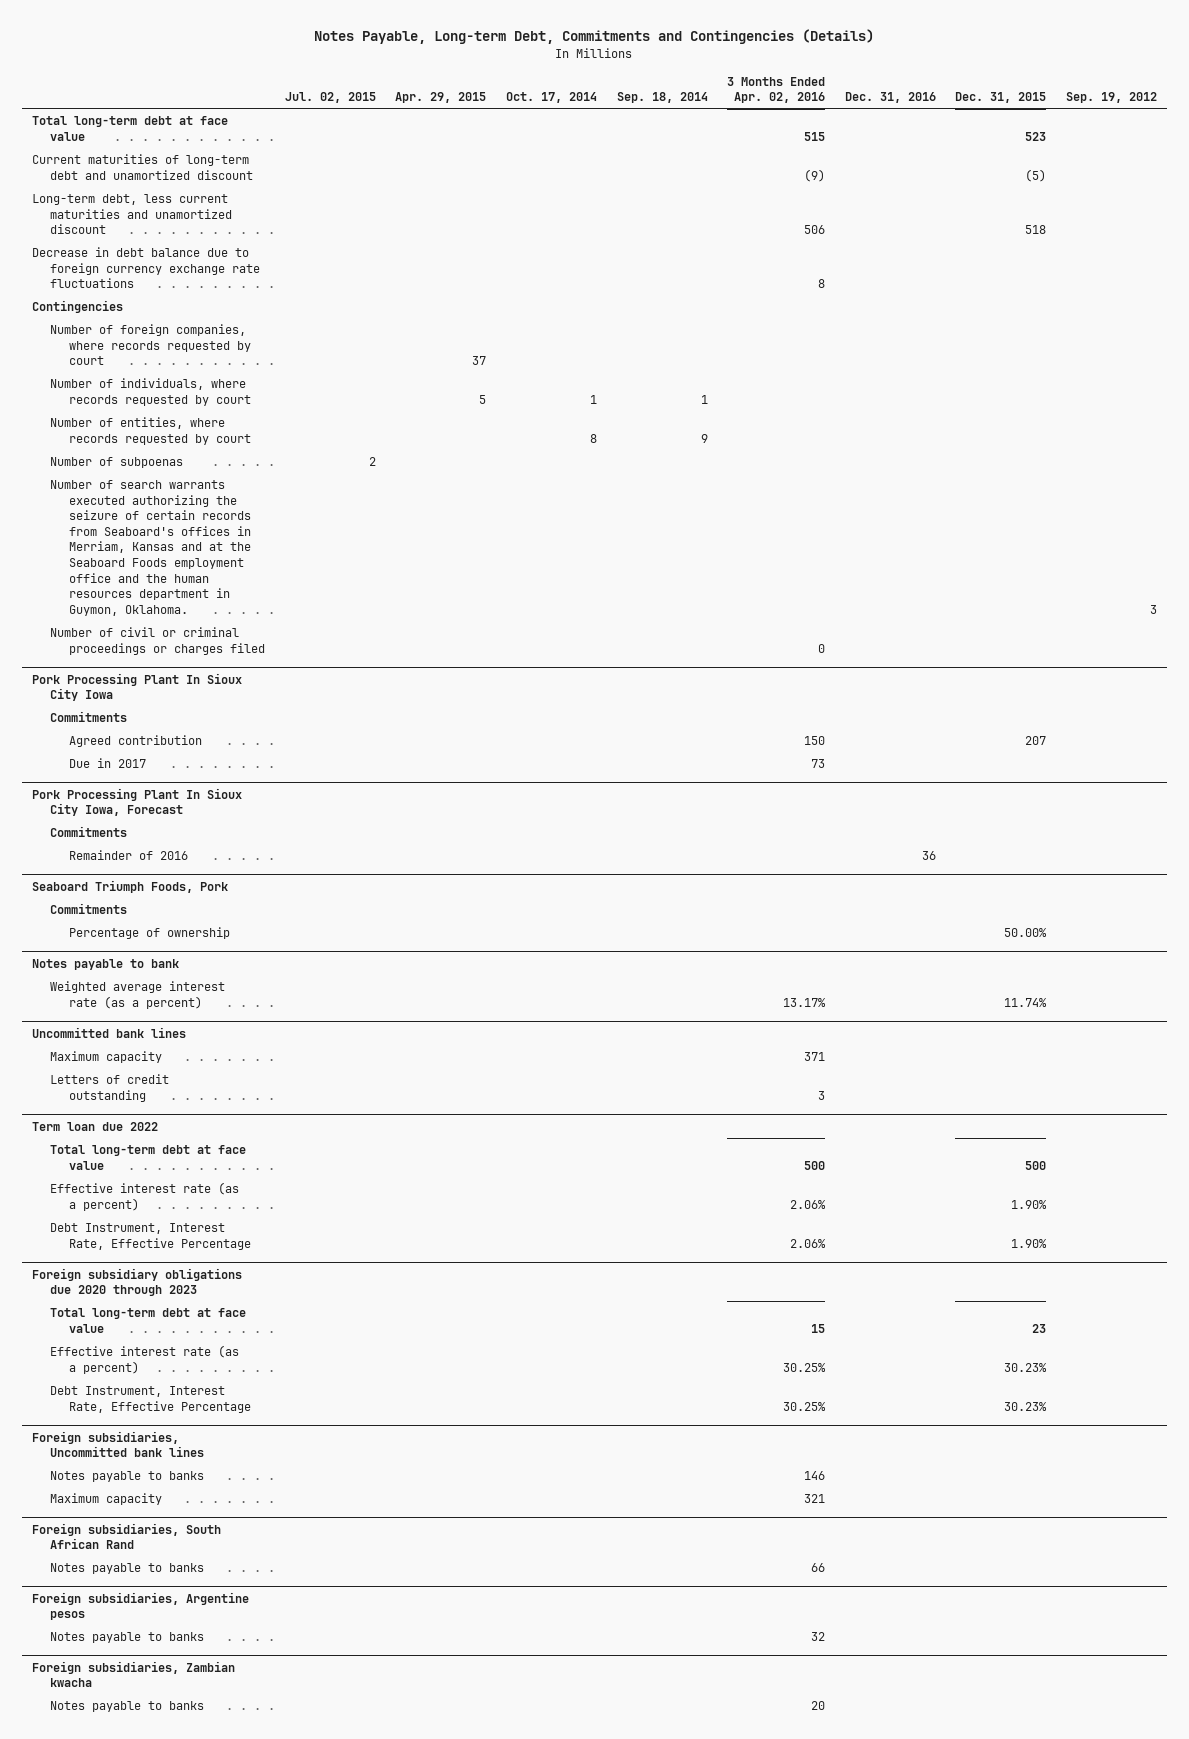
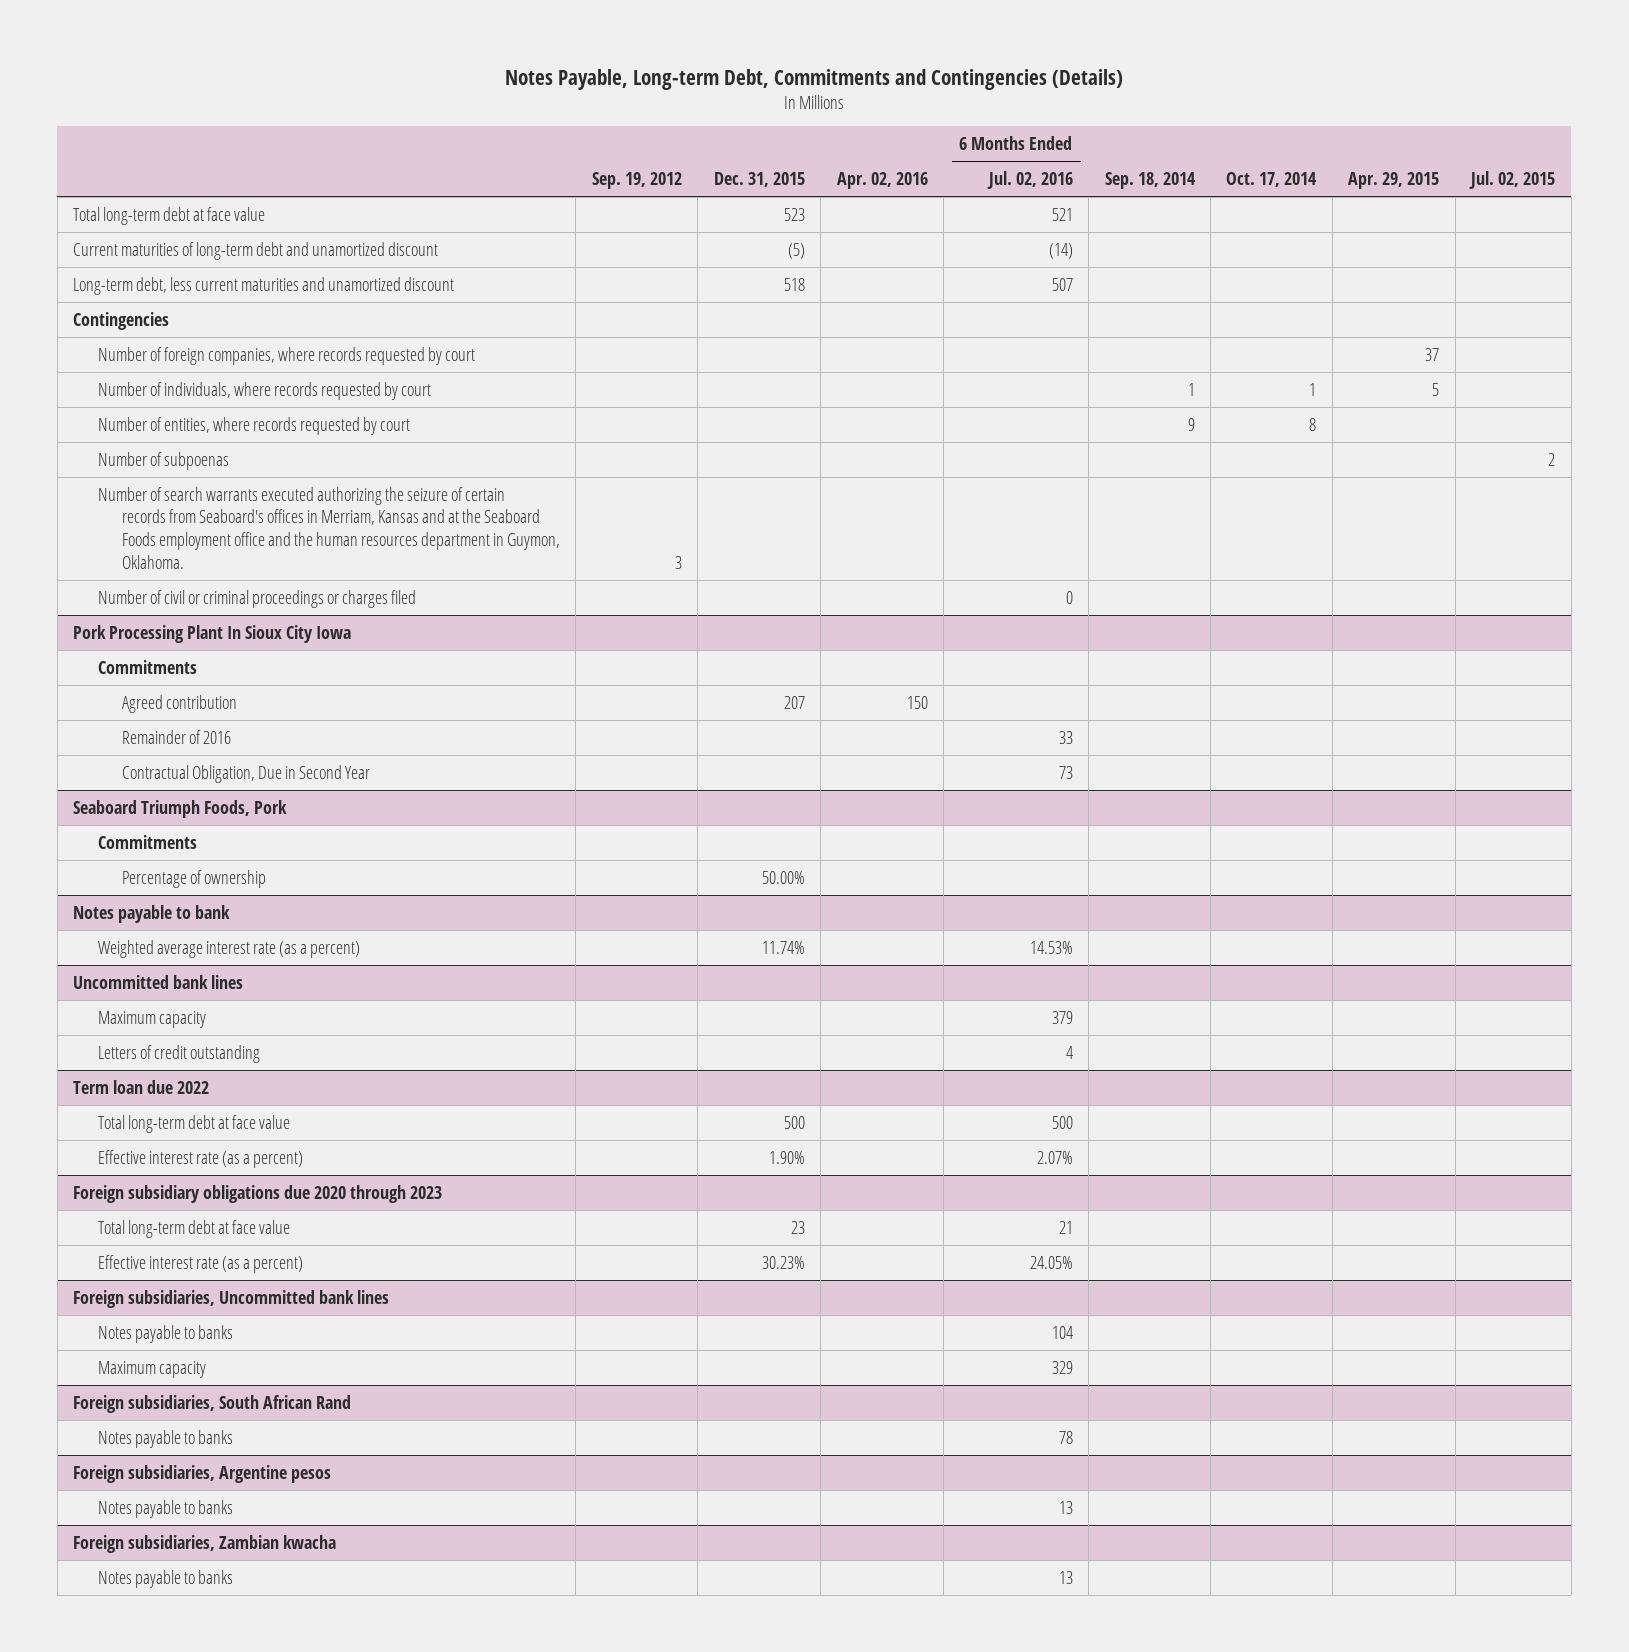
- | Jul. 02, 2015 | Apr. 29, 2015 | Oct. 17, 2014 | Sep. 18, 2014 | 3 Months Ended Apr. 02, 2016 | Dec. 31, 2016 | Dec. 31, 2015 | Sep. 19, 2012
+ | Sep. 19, 2012 | Dec. 31, 2015 | Apr. 02, 2016 | 6 Months Ended Jul. 02, 2016 | Sep. 18, 2014 | Oct. 17, 2014 | Apr. 29, 2015 | Jul. 02, 2015
- Decrease in debt balance due to foreign currency exchange rate fluctuations | | | | | 8 | | |
@ Pork Processing Plant In Sioux City Iowa
- Due in 2017 | | | | | 73 | | |
- Pork Processing Plant In Sioux City Iowa, Forecast
- Commitments
- Remainder of 2016 | | | | | | 36 | |
@ Pork Processing Plant In Sioux City Iowa
+ Remainder of 2016 | | | | 33 | | | |
+ Contractual Obligation, Due in Second Year | | | | 73 | | | |
@ Term loan due 2022
- Debt Instrument, Interest Rate, Effective Percentage | | | | | 2.06% | | 1.90% |
@ Foreign subsidiary obligations due 2020 through 2023
- Debt Instrument, Interest Rate, Effective Percentage | | | | | 30.25% | | 30.23% |

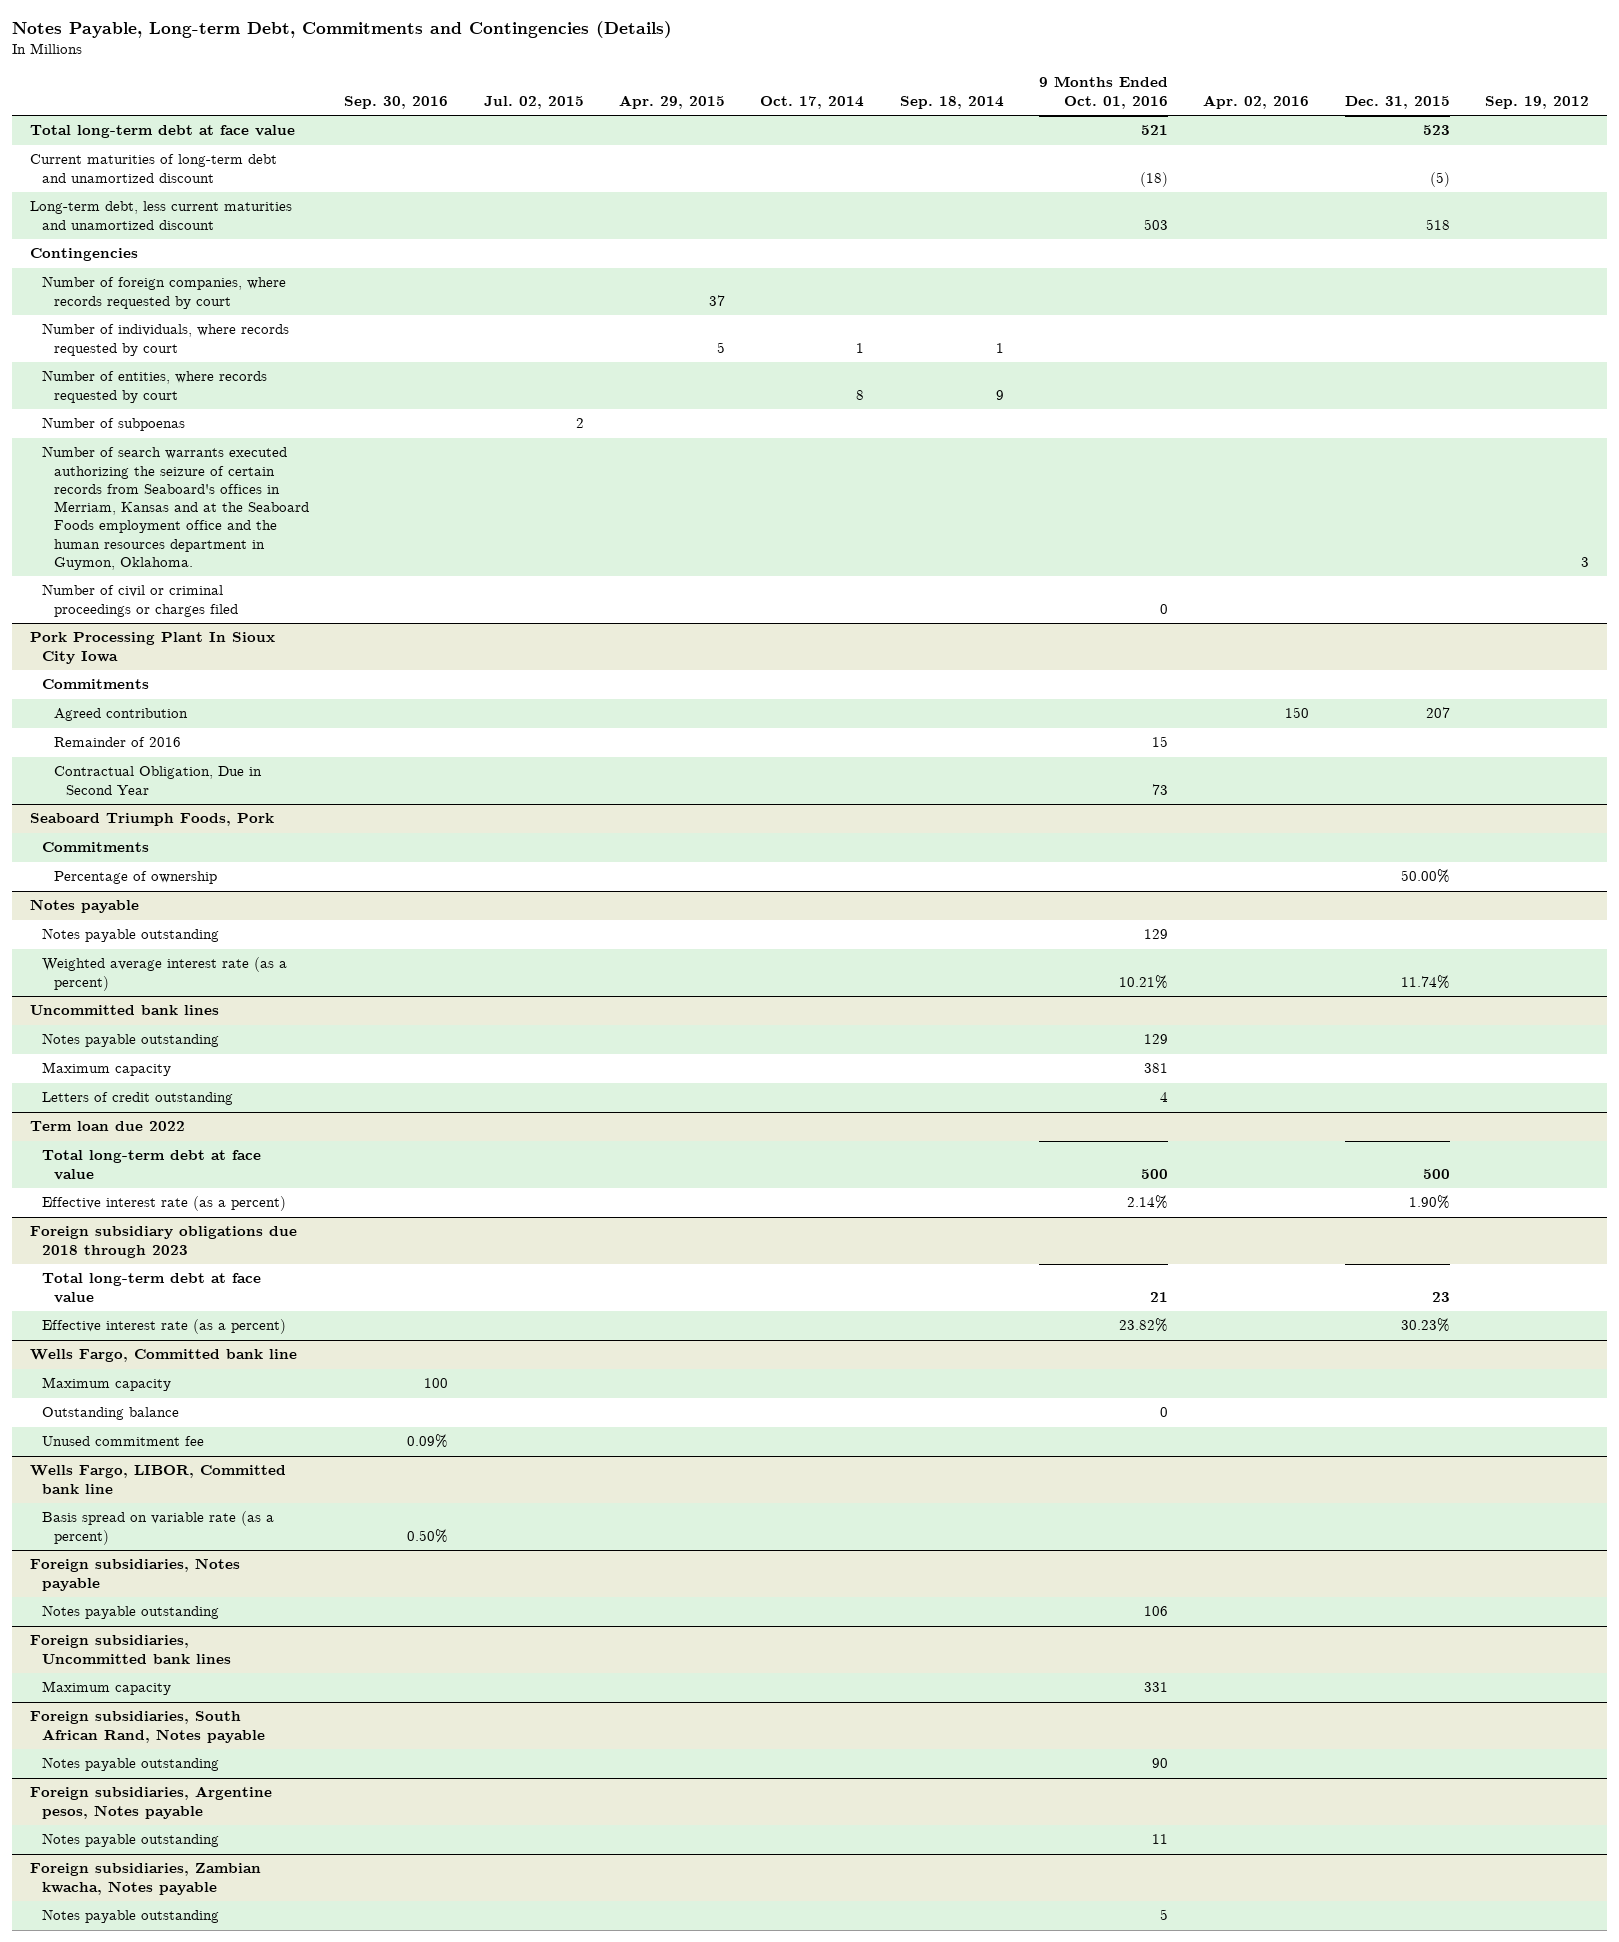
- | Sep. 19, 2012 | Dec. 31, 2015 | Apr. 02, 2016 | 6 Months Ended Jul. 02, 2016 | Sep. 18, 2014 | Oct. 17, 2014 | Apr. 29, 2015 | Jul. 02, 2015
+ | Sep. 30, 2016 | Jul. 02, 2015 | Apr. 29, 2015 | Oct. 17, 2014 | Sep. 18, 2014 | 9 Months Ended Oct. 01, 2016 | Apr. 02, 2016 | Dec. 31, 2015 | Sep. 19, 2012
- Notes payable to bank
+ Notes payable
+ Notes payable outstanding | | | | | | 129 | | |
@ Uncommitted bank lines
+ Notes payable outstanding | | | | | | 129 | | |
- Foreign subsidiary obligations due 2020 through 2023
+ Foreign subsidiary obligations due 2018 through 2023
+ Wells Fargo, Committed bank line
+ Maximum capacity | 100 | | | | | | | |
+ Outstanding balance | | | | | | 0 | | |
+ Unused commitment fee | 0.09% | | | | | | | |
+ Wells Fargo, LIBOR, Committed bank line
+ Basis spread on variable rate (as a percent) | 0.50% | | | | | | | |
+ Foreign subsidiaries, Notes payable
+ Notes payable outstanding | | | | | | 106 | | |
@ Foreign subsidiaries, Uncommitted bank lines
- Notes payable to banks | | | | 104 | | | |
- Foreign subsidiaries, South African Rand
- Notes payable to banks | | | | 78 | | | |
- Foreign subsidiaries, Argentine pesos
- Notes payable to banks | | | | 13 | | | |
- Foreign subsidiaries, Zambian kwacha
- Notes payable to banks | | | | 13 | | | |
+ Foreign subsidiaries, South African Rand, Notes payable
+ Notes payable outstanding | | | | | | 90 | | |
+ Foreign subsidiaries, Argentine pesos, Notes payable
+ Notes payable outstanding | | | | | | 11 | | |
+ Foreign subsidiaries, Zambian kwacha, Notes payable
+ Notes payable outstanding | | | | | | 5 | | |

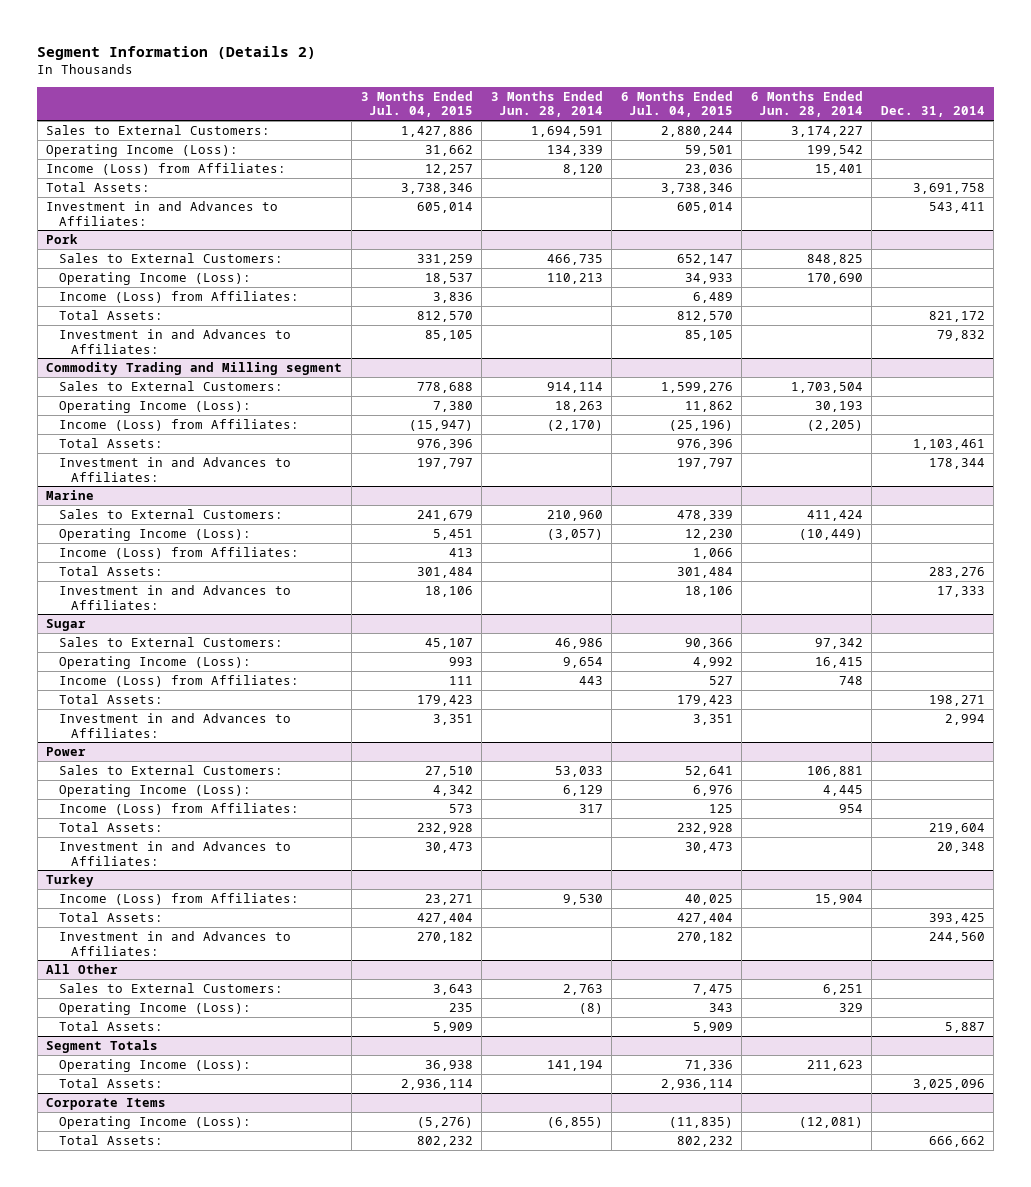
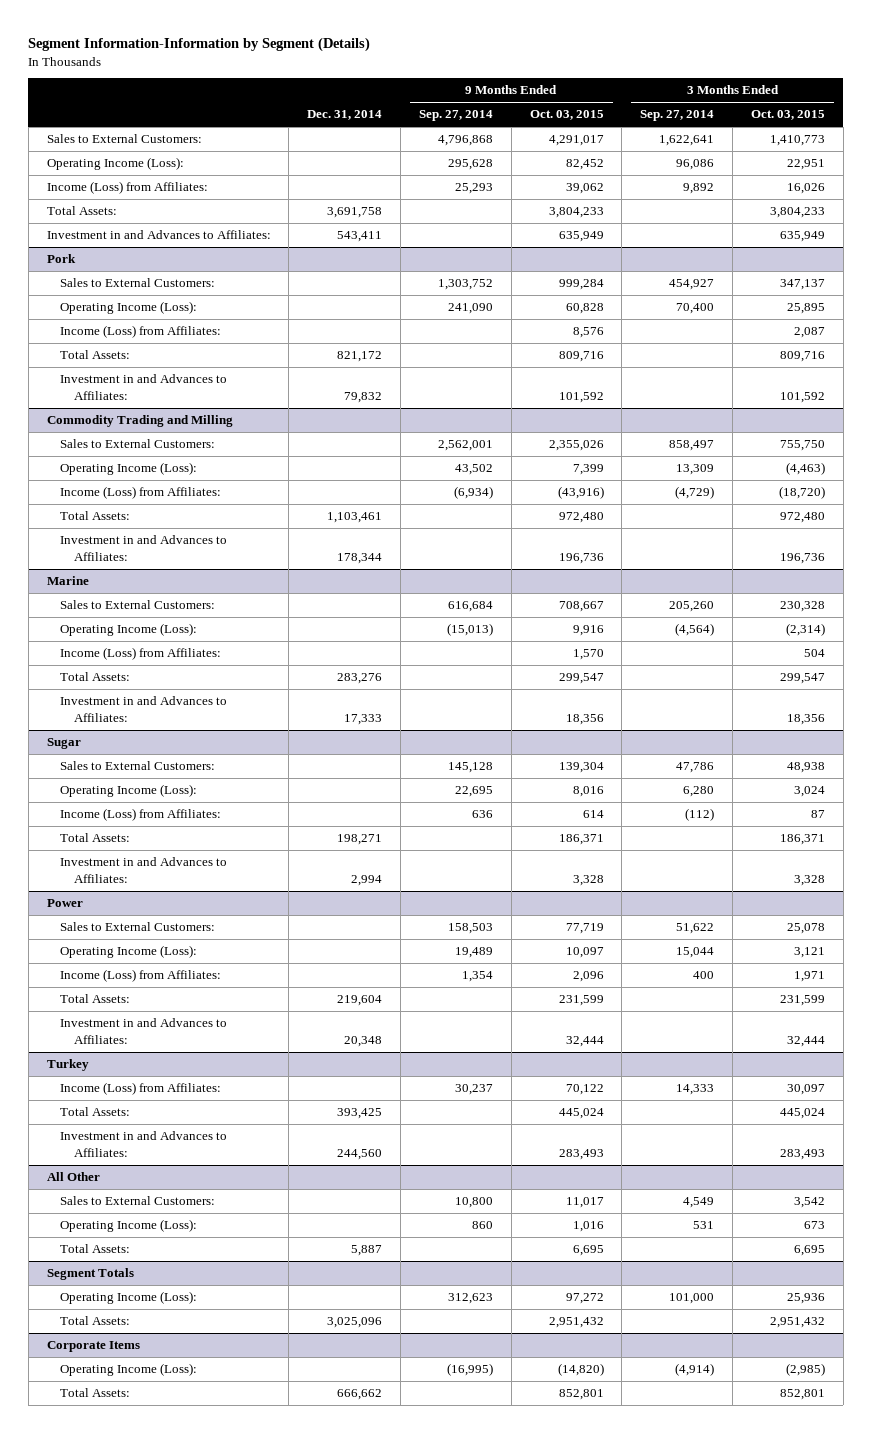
- Segment Information (Details 2)
+ Segment Information-Information by Segment (Details)
- | 3 Months Ended Jul. 04, 2015 | 3 Months Ended Jun. 28, 2014 | 6 Months Ended Jul. 04, 2015 | 6 Months Ended Jun. 28, 2014 | Dec. 31, 2014
+ | Dec. 31, 2014 | 9 Months Ended Sep. 27, 2014 | 9 Months Ended Oct. 03, 2015 | 3 Months Ended Sep. 27, 2014 | 3 Months Ended Oct. 03, 2015
- Commodity Trading and Milling segment
+ Commodity Trading and Milling

